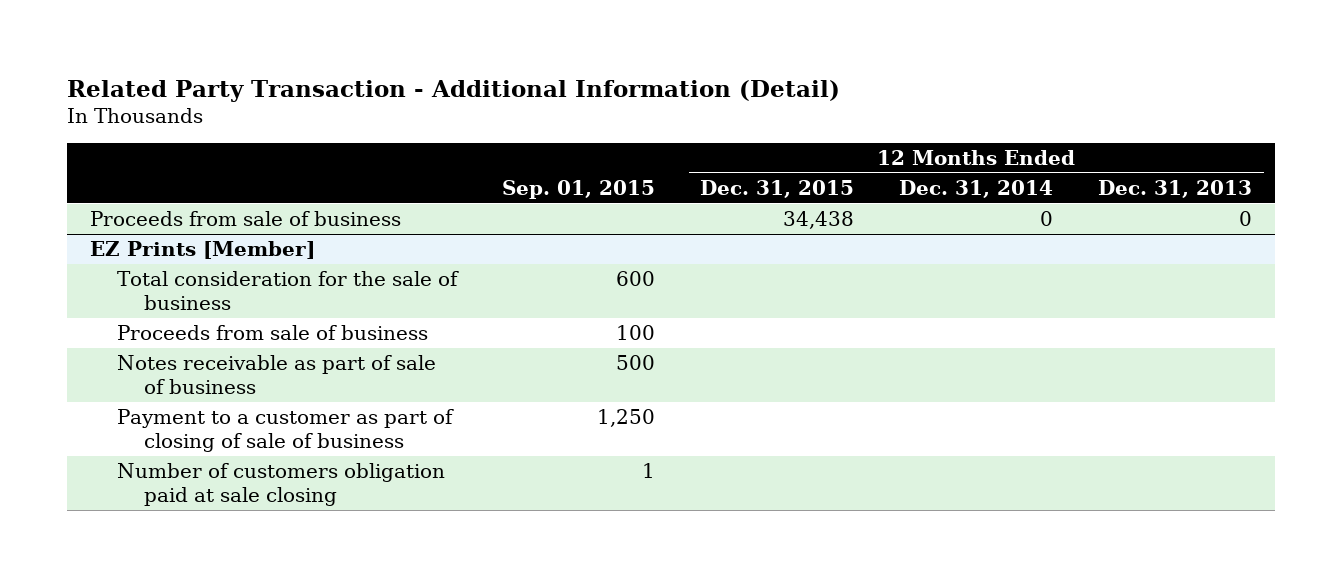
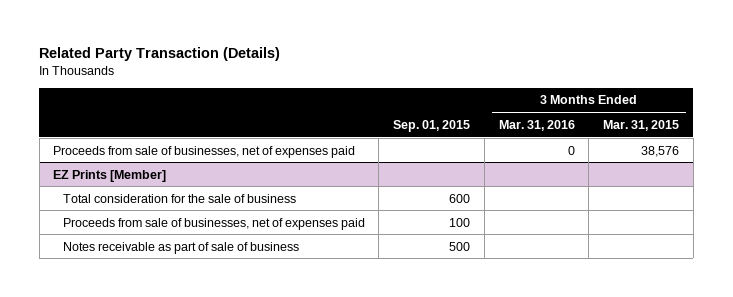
- Related Party Transaction - Additional Information (Detail)
+ Related Party Transaction (Details)
- | Sep. 01, 2015 | 12 Months Ended Dec. 31, 2015 | 12 Months Ended Dec. 31, 2014 | 12 Months Ended Dec. 31, 2013
+ | Sep. 01, 2015 | 3 Months Ended Mar. 31, 2016 | 3 Months Ended Mar. 31, 2015
- Proceeds from sale of business | | 34,438 | 0 | 0
+ Proceeds from sale of businesses, net of expenses paid | | 0 | 38,576
@ EZ Prints [Member]
- Proceeds from sale of business | 100 | | |
+ Proceeds from sale of businesses, net of expenses paid | 100 | |
- Payment to a customer as part of closing of sale of business | 1,250 | | |
- Number of customers obligation paid at sale closing | 1 | | |

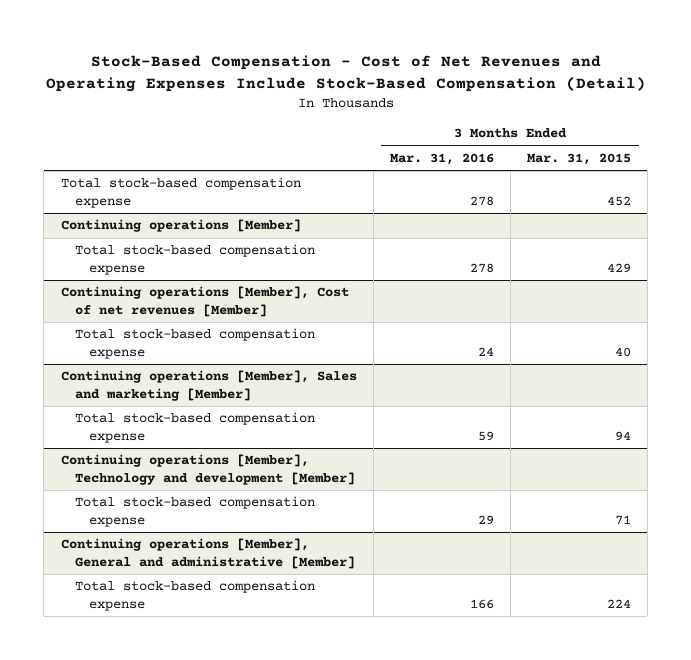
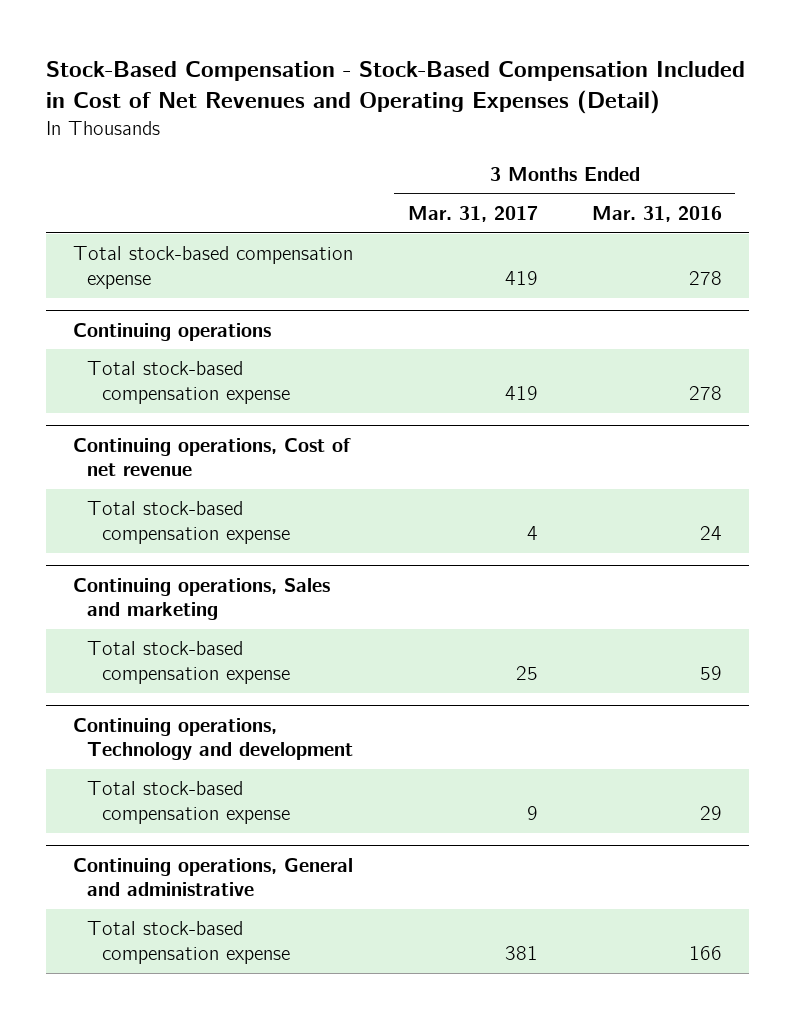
- Stock-Based Compensation - Cost of Net Revenues and Operating Expenses Include Stock-Based Compensation (Detail)
+ Stock-Based Compensation - Stock-Based Compensation Included in Cost of Net Revenues and Operating Expenses (Detail)
- | 3 Months Ended Mar. 31, 2016 | 3 Months Ended Mar. 31, 2015
+ | 3 Months Ended Mar. 31, 2017 | 3 Months Ended Mar. 31, 2016
- Continuing operations [Member]
+ Continuing operations
- Continuing operations [Member], Cost of net revenues [Member]
+ Continuing operations, Cost of net revenue
- Continuing operations [Member], Sales and marketing [Member]
+ Continuing operations, Sales and marketing
- Continuing operations [Member], Technology and development [Member]
+ Continuing operations, Technology and development
- Continuing operations [Member], General and administrative [Member]
+ Continuing operations, General and administrative

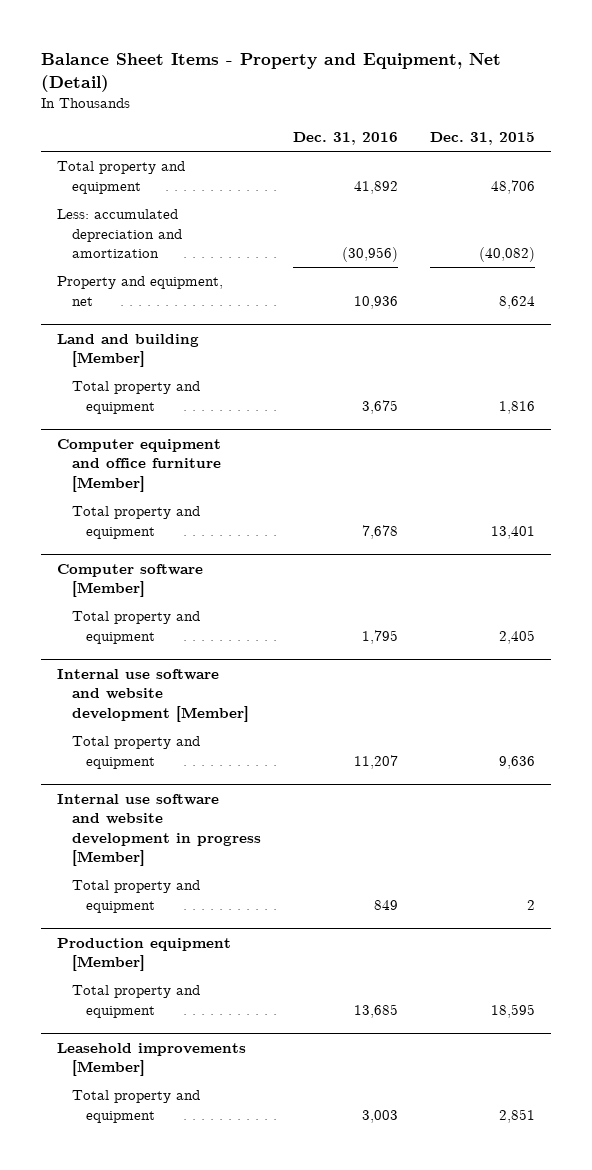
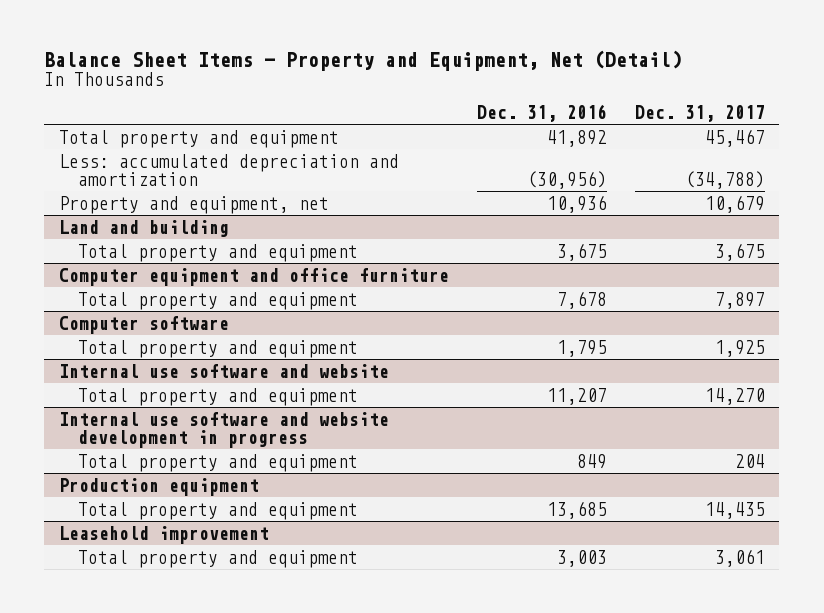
- | Dec. 31, 2016 | Dec. 31, 2015
+ | Dec. 31, 2016 | Dec. 31, 2017
- Land and building [Member]
+ Land and building
- Computer equipment and office furniture [Member]
+ Computer equipment and office furniture
- Computer software [Member]
+ Computer software
- Internal use software and website development [Member]
+ Internal use software and website
- Internal use software and website development in progress [Member]
+ Internal use software and website development in progress
- Production equipment [Member]
+ Production equipment
- Leasehold improvements [Member]
+ Leasehold improvement

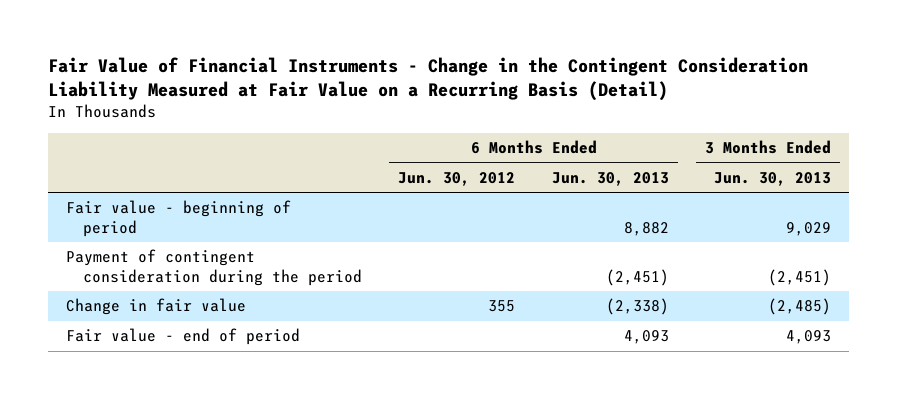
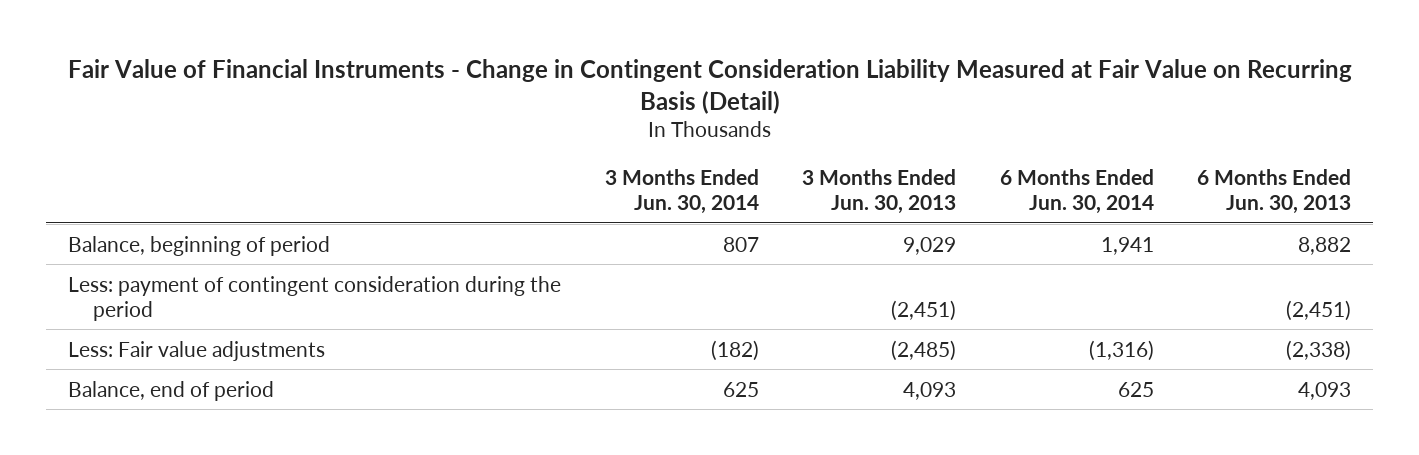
- Fair Value of Financial Instruments - Change in the Contingent Consideration Liability Measured at Fair Value on a Recurring Basis (Detail)
+ Fair Value of Financial Instruments - Change in Contingent Consideration Liability Measured at Fair Value on Recurring Basis (Detail)
- | 6 Months Ended Jun. 30, 2012 | 6 Months Ended Jun. 30, 2013 | 3 Months Ended Jun. 30, 2013
+ | 3 Months Ended Jun. 30, 2014 | 3 Months Ended Jun. 30, 2013 | 6 Months Ended Jun. 30, 2014 | 6 Months Ended Jun. 30, 2013
- Fair value - beginning of period | | 8,882 | 9,029
- Payment of contingent consideration during the period | | (2,451) | (2,451)
- Change in fair value | 355 | (2,338) | (2,485)
- Fair value - end of period | | 4,093 | 4,093
+ Balance, beginning of period | 807 | 9,029 | 1,941 | 8,882
+ Less: payment of contingent consideration during the period | | (2,451) | | (2,451)
+ Less: Fair value adjustments | (182) | (2,485) | (1,316) | (2,338)
+ Balance, end of period | 625 | 4,093 | 625 | 4,093

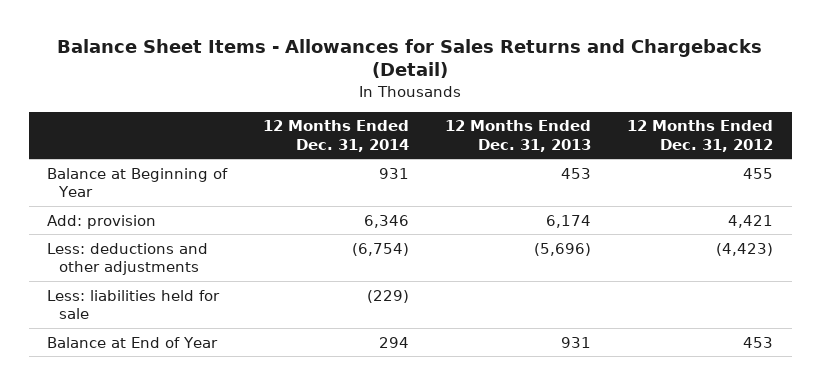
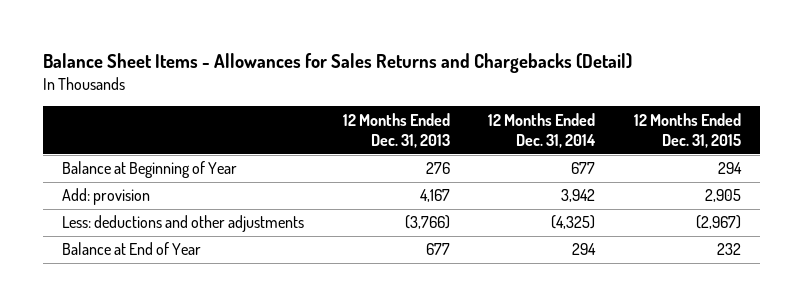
- | 12 Months Ended Dec. 31, 2014 | 12 Months Ended Dec. 31, 2013 | 12 Months Ended Dec. 31, 2012
+ | 12 Months Ended Dec. 31, 2013 | 12 Months Ended Dec. 31, 2014 | 12 Months Ended Dec. 31, 2015
- Balance at Beginning of Year | 931 | 453 | 455
- Add: provision | 6,346 | 6,174 | 4,421
- Less: deductions and other adjustments | (6,754) | (5,696) | (4,423)
- Less: liabilities held for sale | (229) | |
- Balance at End of Year | 294 | 931 | 453
+ Balance at Beginning of Year | 276 | 677 | 294
+ Add: provision | 4,167 | 3,942 | 2,905
+ Less: deductions and other adjustments | (3,766) | (4,325) | (2,967)
+ Balance at End of Year | 677 | 294 | 232

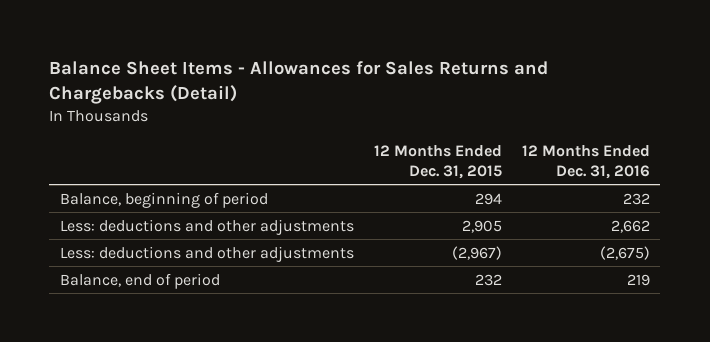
- | 12 Months Ended Dec. 31, 2013 | 12 Months Ended Dec. 31, 2014 | 12 Months Ended Dec. 31, 2015
+ | 12 Months Ended Dec. 31, 2015 | 12 Months Ended Dec. 31, 2016
- Balance at Beginning of Year | 276 | 677 | 294
- Add: provision | 4,167 | 3,942 | 2,905
+ Balance, beginning of period | 294 | 232
+ Less: deductions and other adjustments | 2,905 | 2,662
- Balance at End of Year | 677 | 294 | 232
+ Balance, end of period | 232 | 219

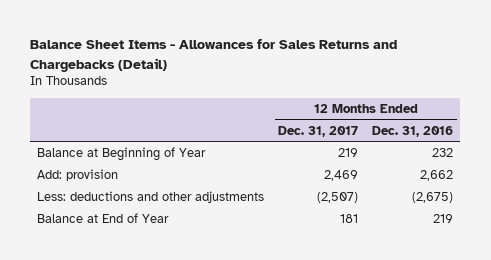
- | 12 Months Ended Dec. 31, 2015 | 12 Months Ended Dec. 31, 2016
+ | 12 Months Ended Dec. 31, 2017 | 12 Months Ended Dec. 31, 2016
- Balance, beginning of period | 294 | 232
- Less: deductions and other adjustments | 2,905 | 2,662
+ Balance at Beginning of Year | 219 | 232
+ Add: provision | 2,469 | 2,662
- Balance, end of period | 232 | 219
+ Balance at End of Year | 181 | 219

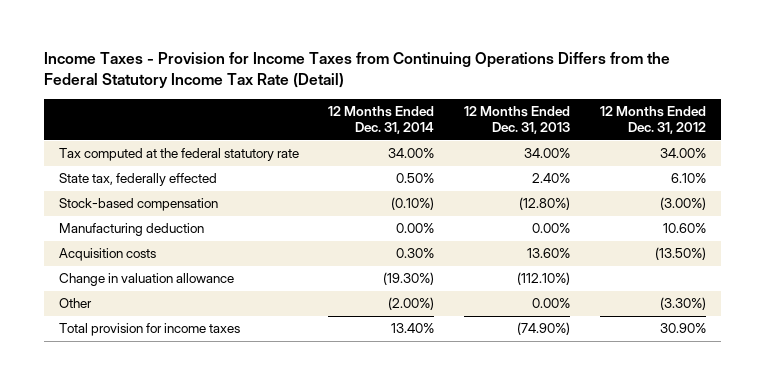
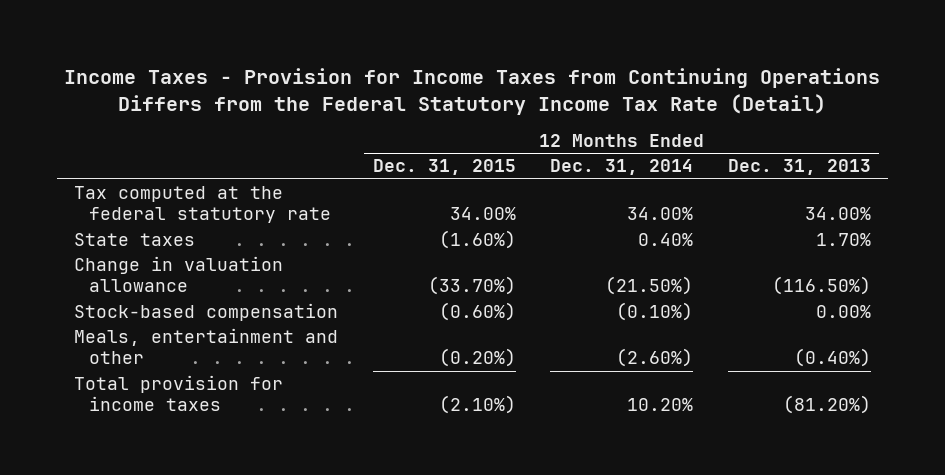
- | 12 Months Ended Dec. 31, 2014 | 12 Months Ended Dec. 31, 2013 | 12 Months Ended Dec. 31, 2012
+ | 12 Months Ended Dec. 31, 2015 | 12 Months Ended Dec. 31, 2014 | 12 Months Ended Dec. 31, 2013
- State tax, federally effected | 0.50% | 2.40% | 6.10%
- Stock-based compensation | (0.10%) | (12.80%) | (3.00%)
- Manufacturing deduction | 0.00% | 0.00% | 10.60%
- Acquisition costs | 0.30% | 13.60% | (13.50%)
- Change in valuation allowance | (19.30%) | (112.10%) |
- Other | (2.00%) | 0.00% | (3.30%)
- Total provision for income taxes | 13.40% | (74.90%) | 30.90%
+ State taxes | (1.60%) | 0.40% | 1.70%
+ Change in valuation allowance | (33.70%) | (21.50%) | (116.50%)
+ Stock-based compensation | (0.60%) | (0.10%) | 0.00%
+ Meals, entertainment and other | (0.20%) | (2.60%) | (0.40%)
+ Total provision for income taxes | (2.10%) | 10.20% | (81.20%)

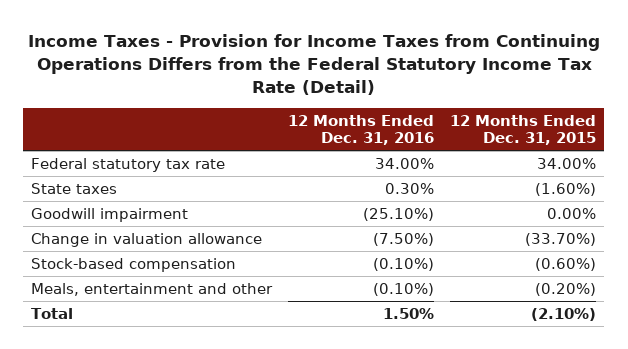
- | 12 Months Ended Dec. 31, 2015 | 12 Months Ended Dec. 31, 2014 | 12 Months Ended Dec. 31, 2013
+ | 12 Months Ended Dec. 31, 2016 | 12 Months Ended Dec. 31, 2015
- Tax computed at the federal statutory rate | 34.00% | 34.00% | 34.00%
+ Federal statutory tax rate | 34.00% | 34.00%
+ Goodwill impairment | (25.10%) | 0.00%
- Total provision for income taxes | (2.10%) | 10.20% | (81.20%)
+ Total | 1.50% | (2.10%)

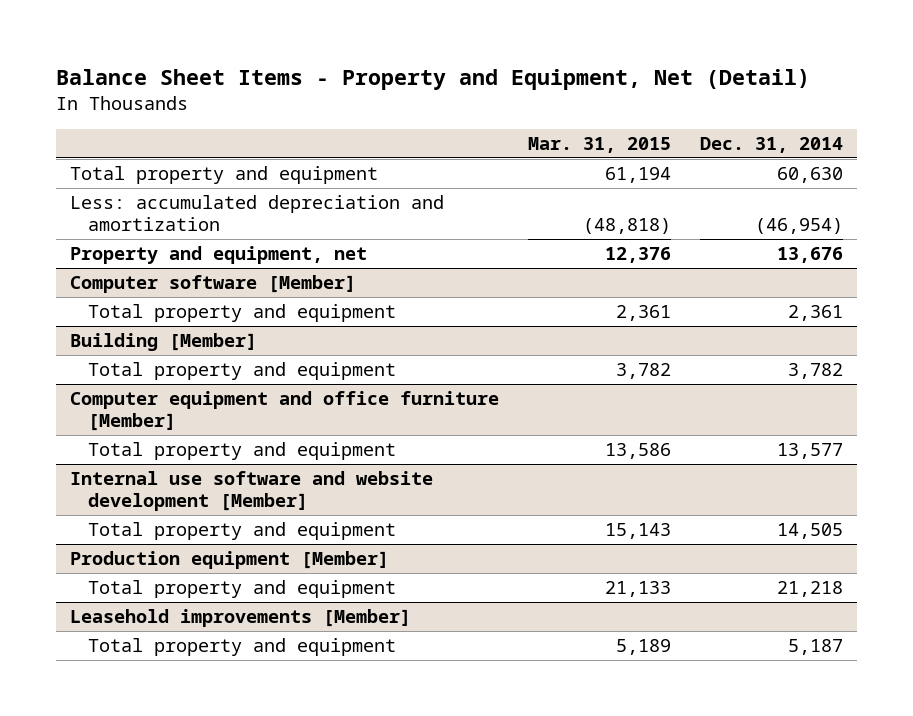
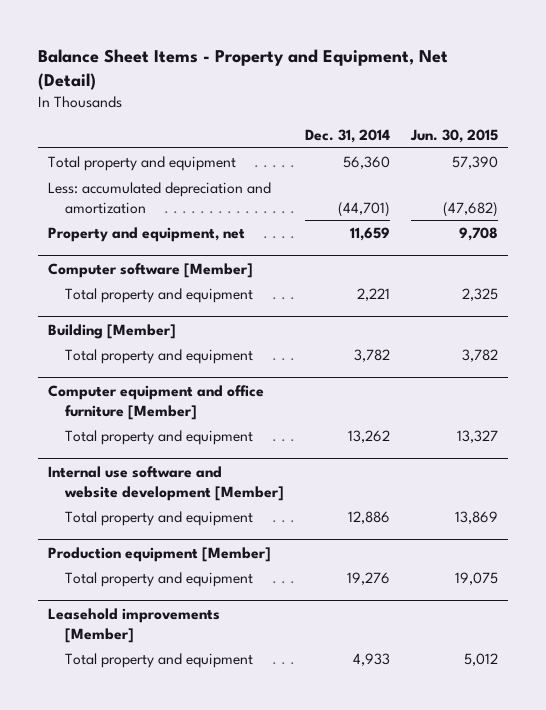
- | Mar. 31, 2015 | Dec. 31, 2014
+ | Dec. 31, 2014 | Jun. 30, 2015
- Total property and equipment | 61,194 | 60,630
- Less: accumulated depreciation and amortization | (48,818) | (46,954)
- Property and equipment, net | 12,376 | 13,676
+ Total property and equipment | 56,360 | 57,390
+ Less: accumulated depreciation and amortization | (44,701) | (47,682)
+ Property and equipment, net | 11,659 | 9,708
@ Computer software [Member]
- Total property and equipment | 2,361 | 2,361
+ Total property and equipment | 2,221 | 2,325
@ Computer equipment and office furniture [Member]
- Total property and equipment | 13,586 | 13,577
+ Total property and equipment | 13,262 | 13,327
@ Internal use software and website development [Member]
- Total property and equipment | 15,143 | 14,505
+ Total property and equipment | 12,886 | 13,869
@ Production equipment [Member]
- Total property and equipment | 21,133 | 21,218
+ Total property and equipment | 19,276 | 19,075
@ Leasehold improvements [Member]
- Total property and equipment | 5,189 | 5,187
+ Total property and equipment | 4,933 | 5,012

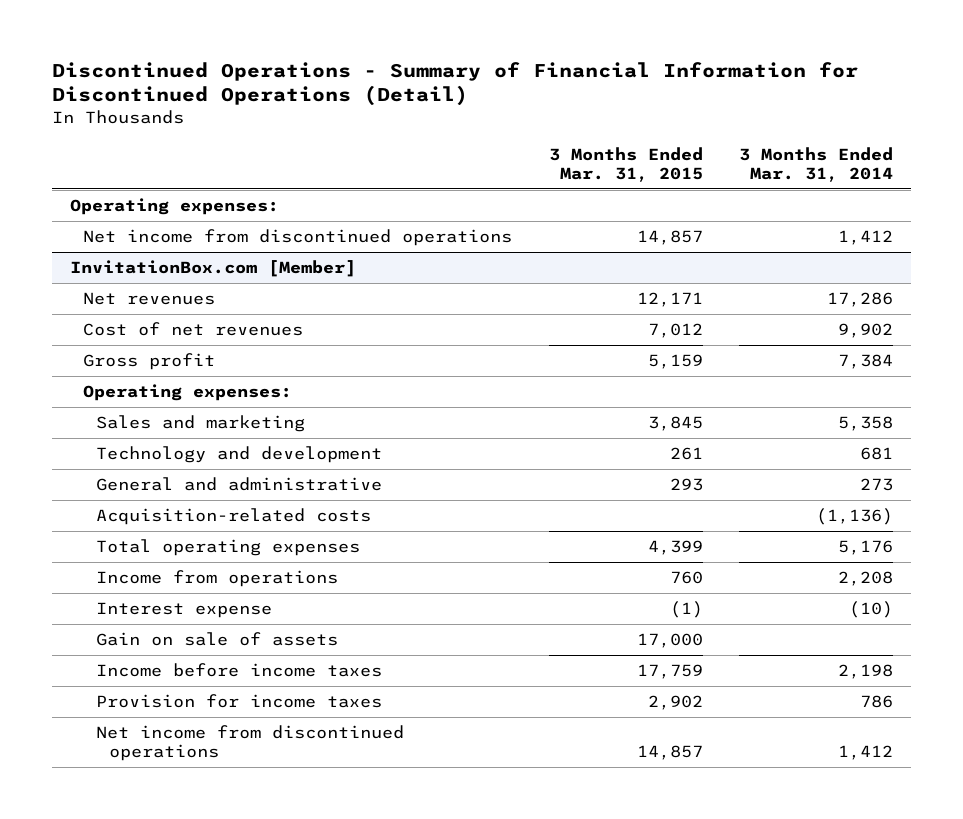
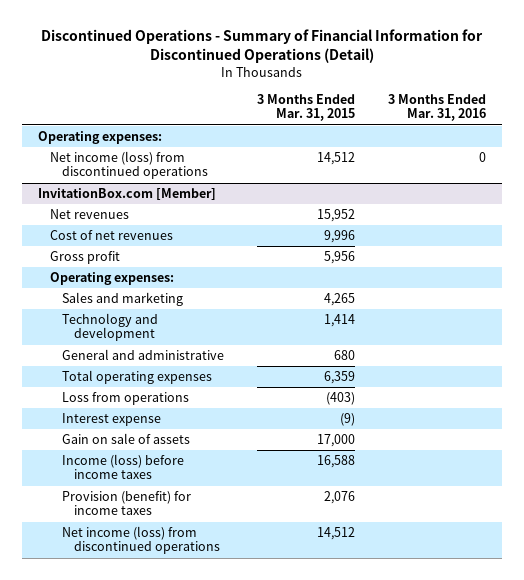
- | 3 Months Ended Mar. 31, 2015 | 3 Months Ended Mar. 31, 2014
+ | 3 Months Ended Mar. 31, 2015 | 3 Months Ended Mar. 31, 2016
- Net income from discontinued operations | 14,857 | 1,412
+ Net income (loss) from discontinued operations | 14,512 | 0
@ InvitationBox.com [Member]
- Net revenues | 12,171 | 17,286
- Cost of net revenues | 7,012 | 9,902
- Gross profit | 5,159 | 7,384
+ Net revenues | 15,952 |
+ Cost of net revenues | 9,996 |
+ Gross profit | 5,956 |
- Sales and marketing | 3,845 | 5,358
- Technology and development | 261 | 681
- General and administrative | 293 | 273
- Acquisition-related costs | | (1,136)
- Total operating expenses | 4,399 | 5,176
- Income from operations | 760 | 2,208
- Interest expense | (1) | (10)
+ Sales and marketing | 4,265 |
+ Technology and development | 1,414 |
+ General and administrative | 680 |
+ Total operating expenses | 6,359 |
+ Loss from operations | (403) |
+ Interest expense | (9) |
- Income before income taxes | 17,759 | 2,198
- Provision for income taxes | 2,902 | 786
- Net income from discontinued operations | 14,857 | 1,412
+ Income (loss) before income taxes | 16,588 |
+ Provision (benefit) for income taxes | 2,076 |
+ Net income (loss) from discontinued operations | 14,512 |

